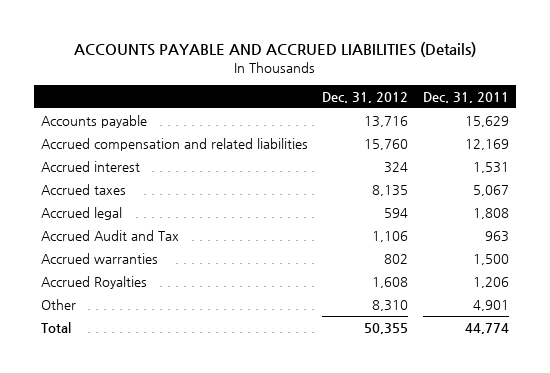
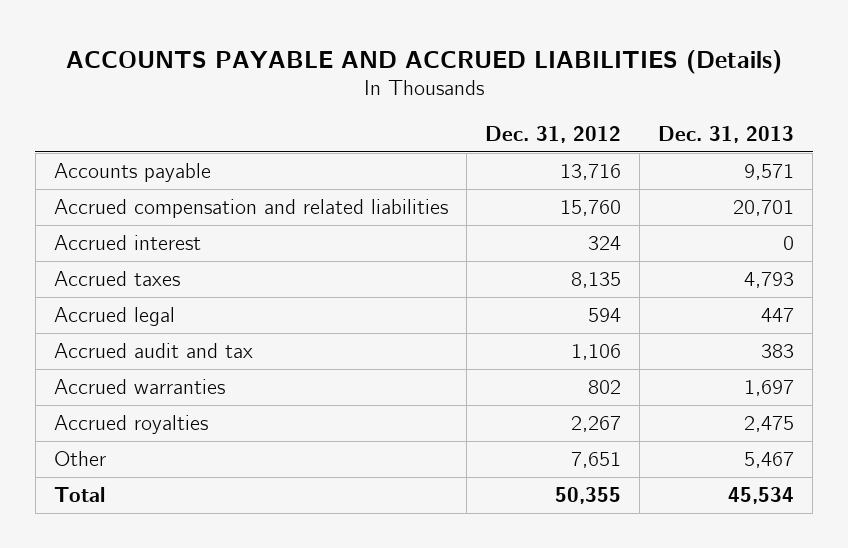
- | Dec. 31, 2012 | Dec. 31, 2011
+ | Dec. 31, 2012 | Dec. 31, 2013
- Accrued Audit and Tax | 1,106 | 963
+ Accrued audit and tax | 1,106 | 383
- Accrued Royalties | 1,608 | 1,206
- Other | 8,310 | 4,901
+ Accrued royalties | 2,267 | 2,475
+ Other | 7,651 | 5,467

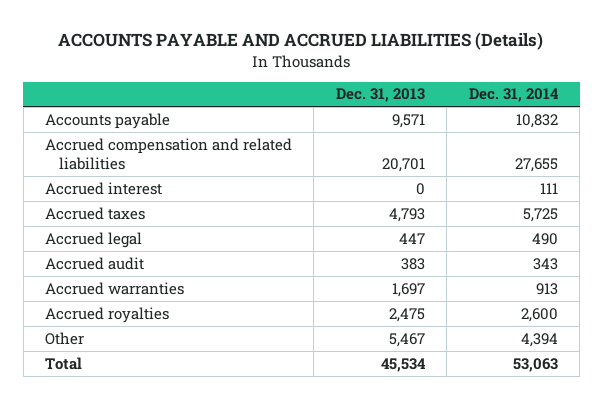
- | Dec. 31, 2012 | Dec. 31, 2013
+ | Dec. 31, 2013 | Dec. 31, 2014
- Accrued audit and tax | 1,106 | 383
+ Accrued audit | 383 | 343

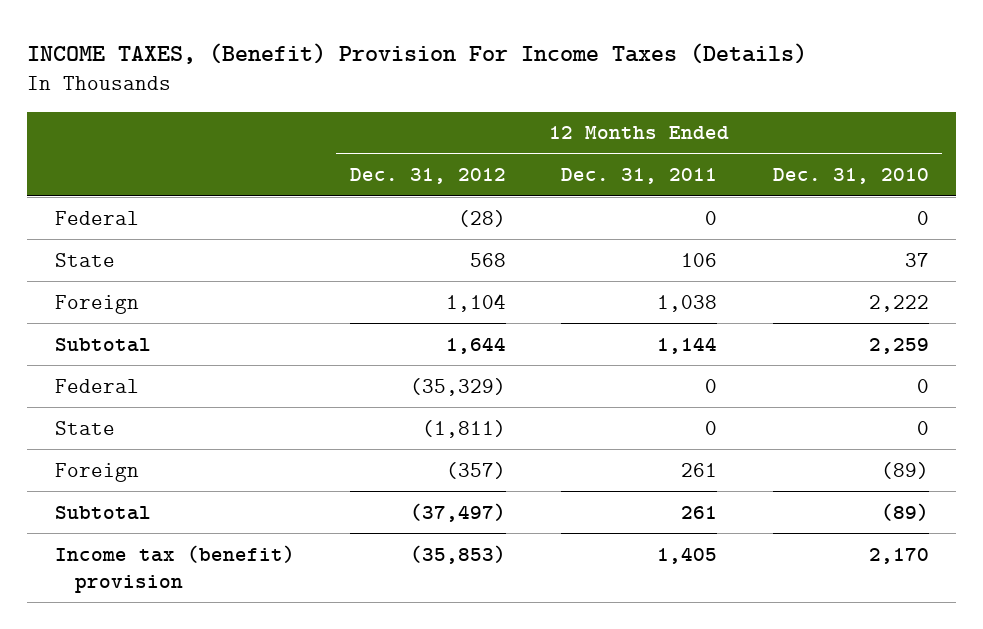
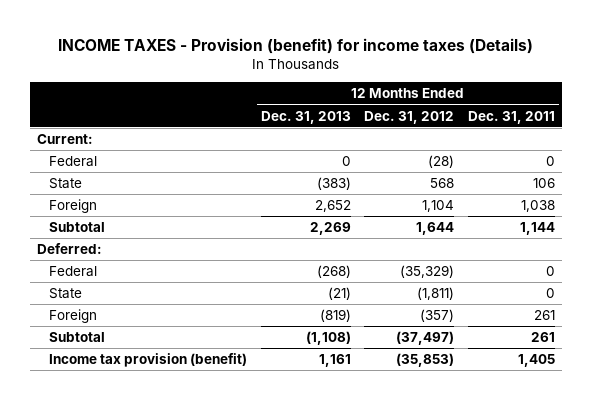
- INCOME TAXES, (Benefit) Provision For Income Taxes (Details)
+ INCOME TAXES - Provision (benefit) for income taxes (Details)
- | 12 Months Ended Dec. 31, 2012 | 12 Months Ended Dec. 31, 2011 | 12 Months Ended Dec. 31, 2010
+ | 12 Months Ended Dec. 31, 2013 | 12 Months Ended Dec. 31, 2012 | 12 Months Ended Dec. 31, 2011
+ Current:
+ Deferred:
- Income tax (benefit) provision | (35,853) | 1,405 | 2,170
+ Income tax provision (benefit) | 1,161 | (35,853) | 1,405

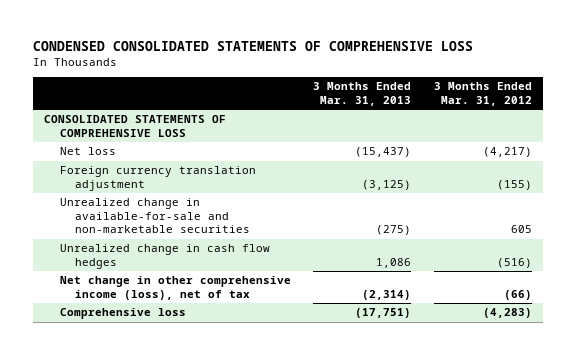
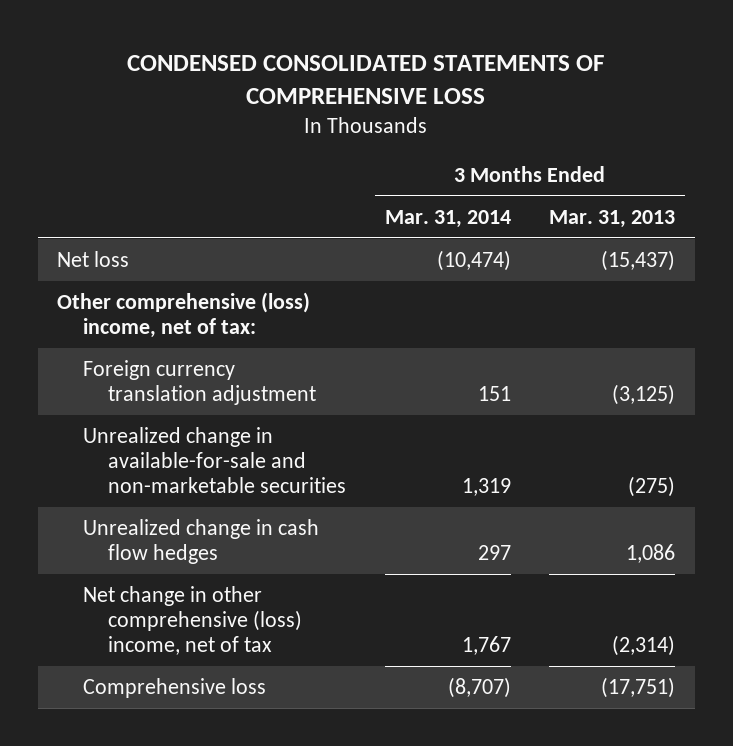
- | 3 Months Ended Mar. 31, 2013 | 3 Months Ended Mar. 31, 2012
+ | 3 Months Ended Mar. 31, 2014 | 3 Months Ended Mar. 31, 2013
- CONSOLIDATED STATEMENTS OF COMPREHENSIVE LOSS
+ Other comprehensive (loss) income, net of tax:
- Net change in other comprehensive income (loss), net of tax | (2,314) | (66)
+ Net change in other comprehensive (loss) income, net of tax | 1,767 | (2,314)

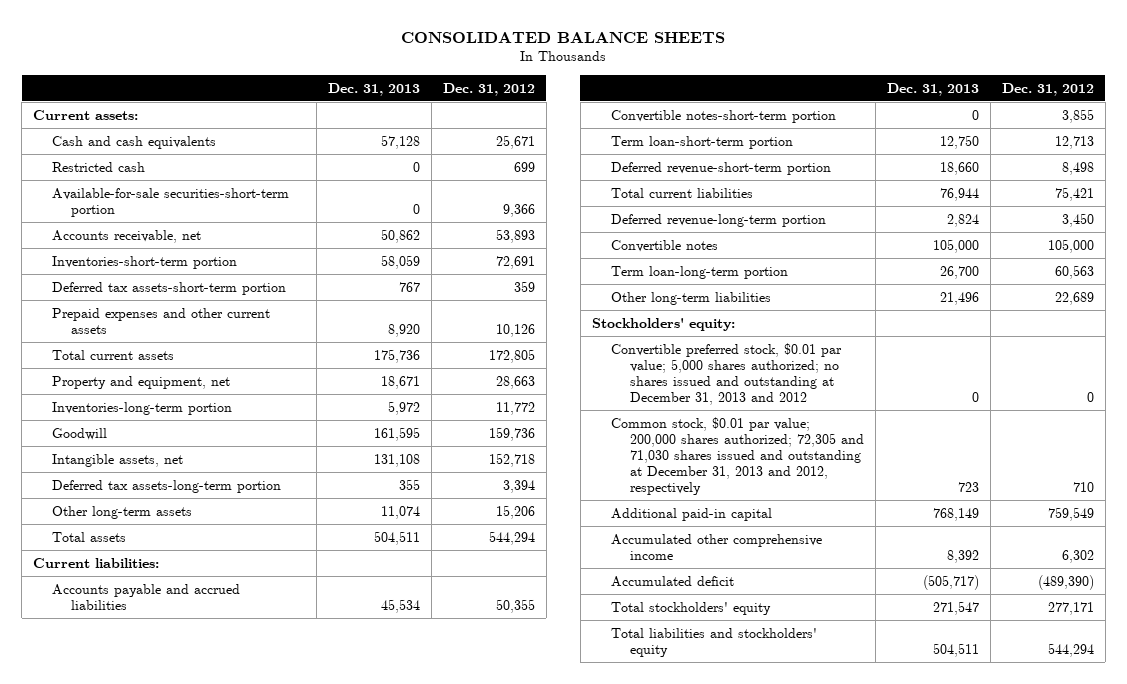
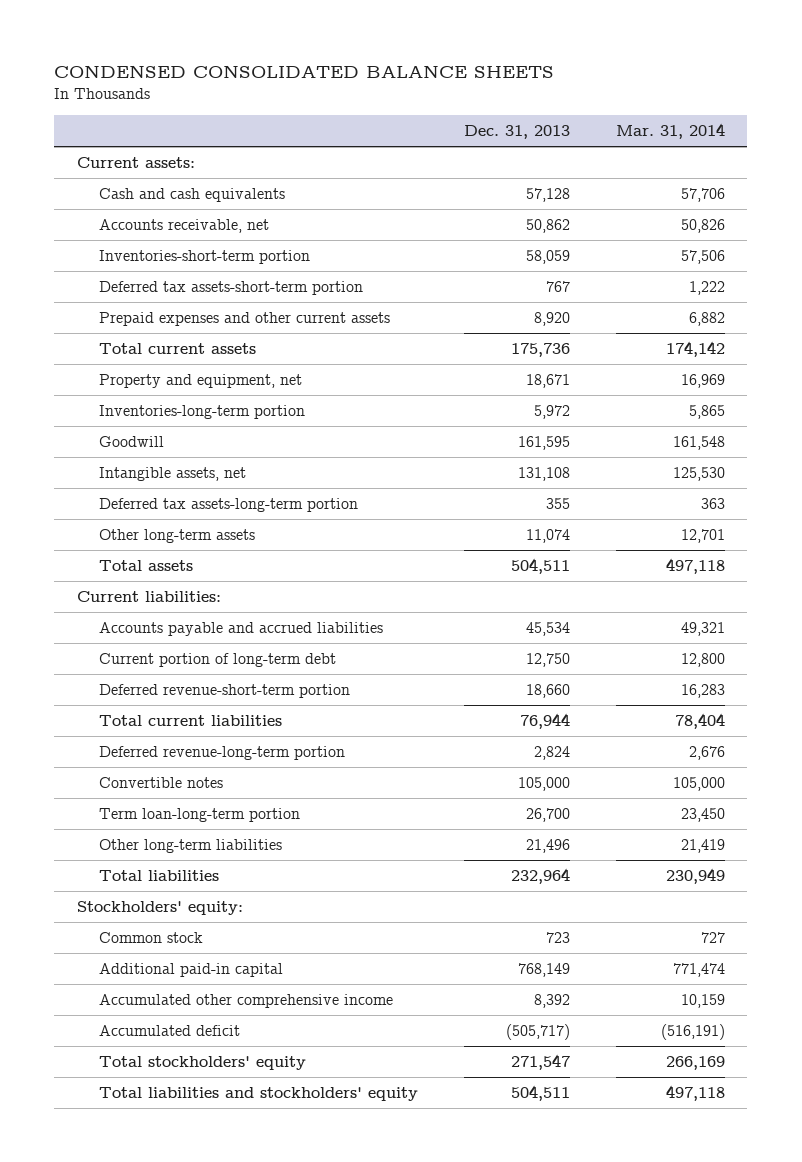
- CONSOLIDATED BALANCE SHEETS
+ CONDENSED CONSOLIDATED BALANCE SHEETS
- | Dec. 31, 2013 | Dec. 31, 2012
+ | Dec. 31, 2013 | Mar. 31, 2014
- Restricted cash | 0 | 699
- Available-for-sale securities-short-term portion | 0 | 9,366
- Convertible notes-short-term portion | 0 | 3,855
- Term loan-short-term portion | 12,750 | 12,713
+ Current portion of long-term debt | 12,750 | 12,800
+ Total liabilities | 232,964 | 230,949
- Convertible preferred stock, $0.01 par value; 5,000 shares authorized; no shares issued and outstanding at December 31, 2013 and 2012 | 0 | 0
- Common stock, $0.01 par value; 200,000 shares authorized; 72,305 and 71,030 shares issued and outstanding at December 31, 2013 and 2012, respectively | 723 | 710
+ Common stock | 723 | 727

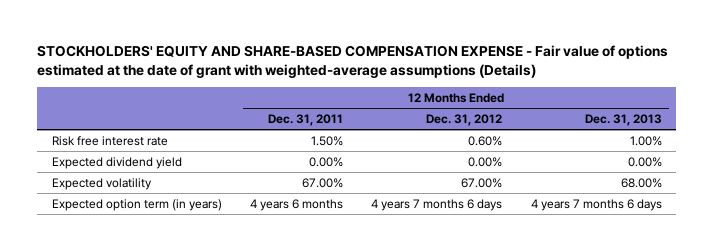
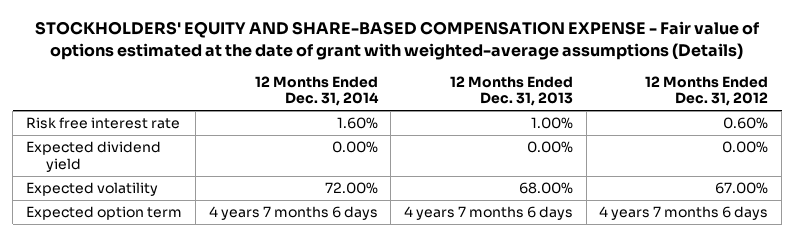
- | 12 Months Ended Dec. 31, 2011 | 12 Months Ended Dec. 31, 2012 | 12 Months Ended Dec. 31, 2013
+ | 12 Months Ended Dec. 31, 2014 | 12 Months Ended Dec. 31, 2013 | 12 Months Ended Dec. 31, 2012
- Expected option term (in years) | 4 years 6 months | 4 years 7 months 6 days | 4 years 7 months 6 days
+ Expected option term | 4 years 7 months 6 days | 4 years 7 months 6 days | 4 years 7 months 6 days

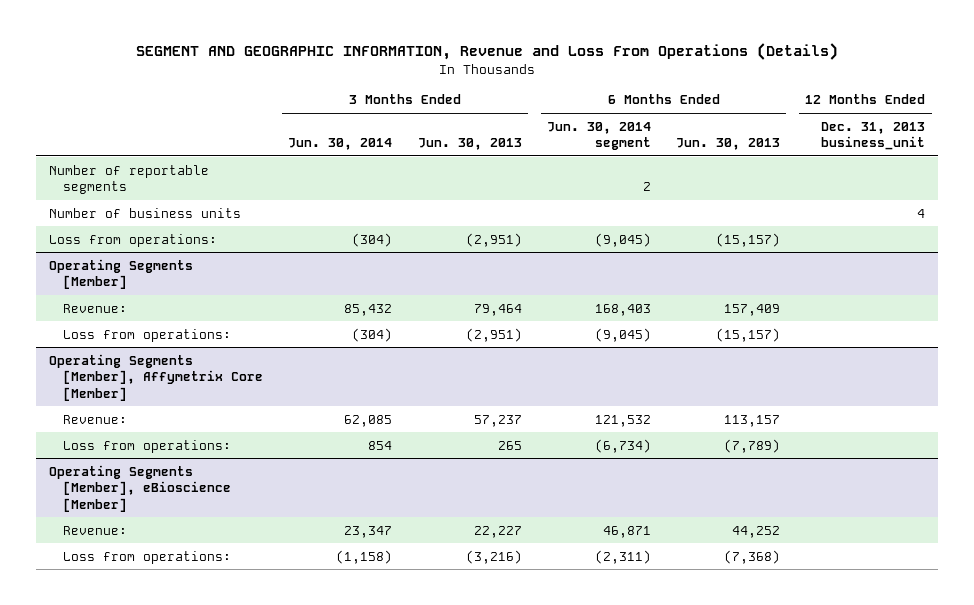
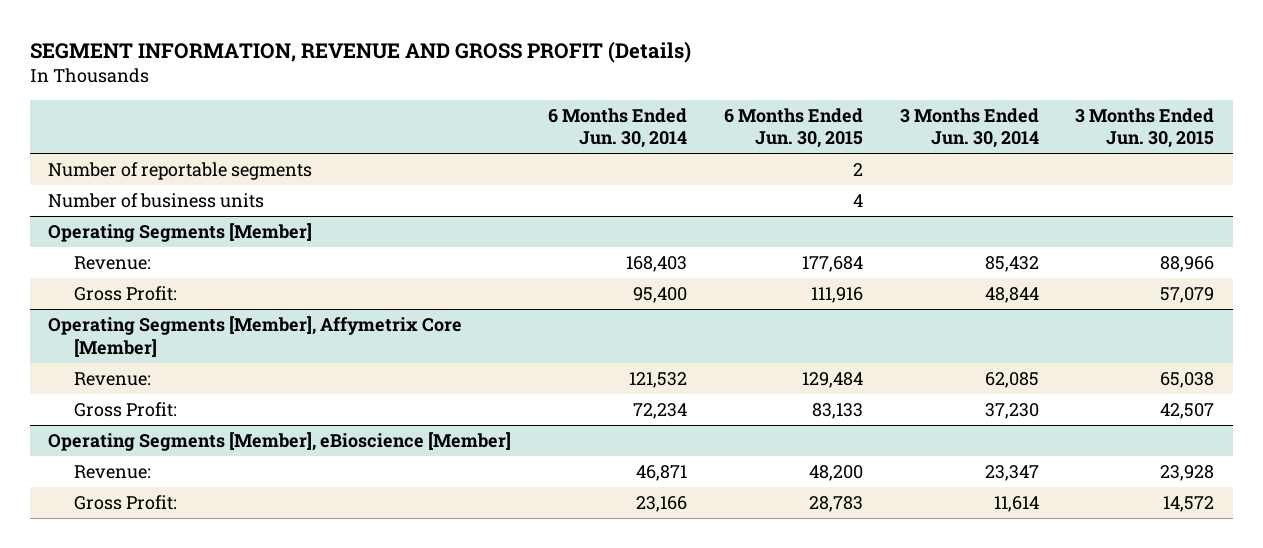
- SEGMENT AND GEOGRAPHIC INFORMATION, Revenue and Loss From Operations (Details)
+ SEGMENT INFORMATION, REVENUE AND GROSS PROFIT (Details)
- | 3 Months Ended Jun. 30, 2014 | 3 Months Ended Jun. 30, 2013 | 6 Months Ended Jun. 30, 2014 segment | 6 Months Ended Jun. 30, 2013 | 12 Months Ended Dec. 31, 2013 business_unit
+ | 6 Months Ended Jun. 30, 2014 | 6 Months Ended Jun. 30, 2015 | 3 Months Ended Jun. 30, 2014 | 3 Months Ended Jun. 30, 2015
- Loss from operations: | (304) | (2,951) | (9,045) | (15,157) |
@ Operating Segments [Member]
- Loss from operations: | (304) | (2,951) | (9,045) | (15,157) |
+ Gross Profit: | 95,400 | 111,916 | 48,844 | 57,079
@ Operating Segments [Member], Affymetrix Core [Member]
- Loss from operations: | 854 | 265 | (6,734) | (7,789) |
+ Gross Profit: | 72,234 | 83,133 | 37,230 | 42,507
@ Operating Segments [Member], eBioscience [Member]
- Loss from operations: | (1,158) | (3,216) | (2,311) | (7,368) |
+ Gross Profit: | 23,166 | 28,783 | 11,614 | 14,572

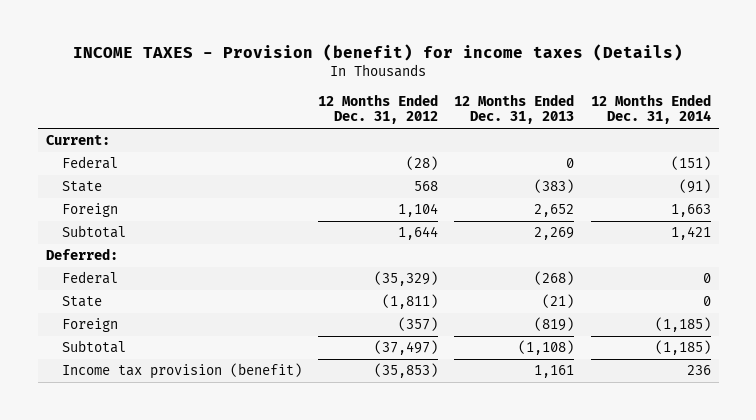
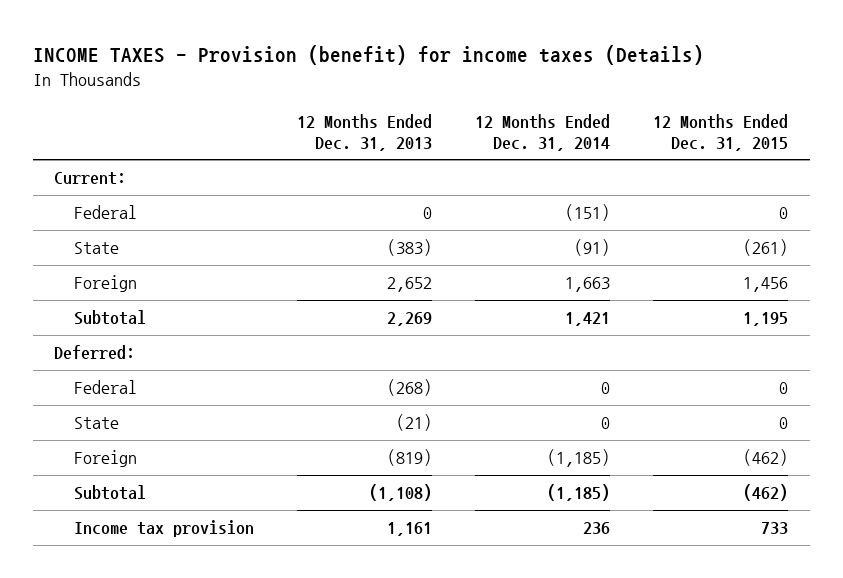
- | 12 Months Ended Dec. 31, 2012 | 12 Months Ended Dec. 31, 2013 | 12 Months Ended Dec. 31, 2014
+ | 12 Months Ended Dec. 31, 2013 | 12 Months Ended Dec. 31, 2014 | 12 Months Ended Dec. 31, 2015
- Income tax provision (benefit) | (35,853) | 1,161 | 236
+ Income tax provision | 1,161 | 236 | 733

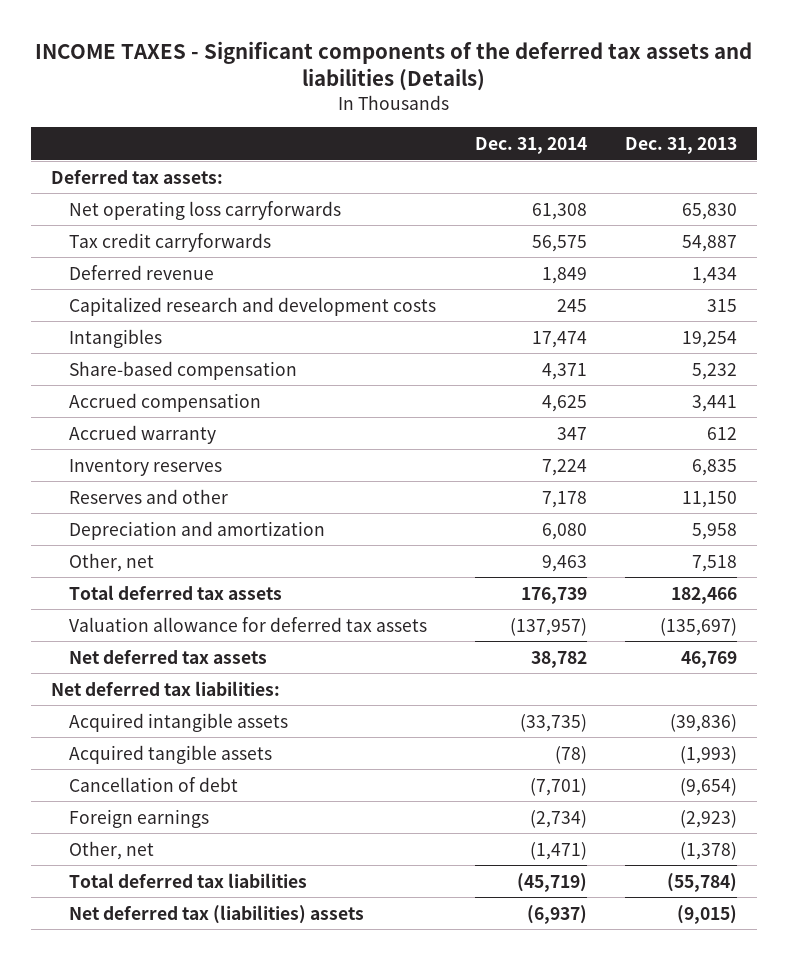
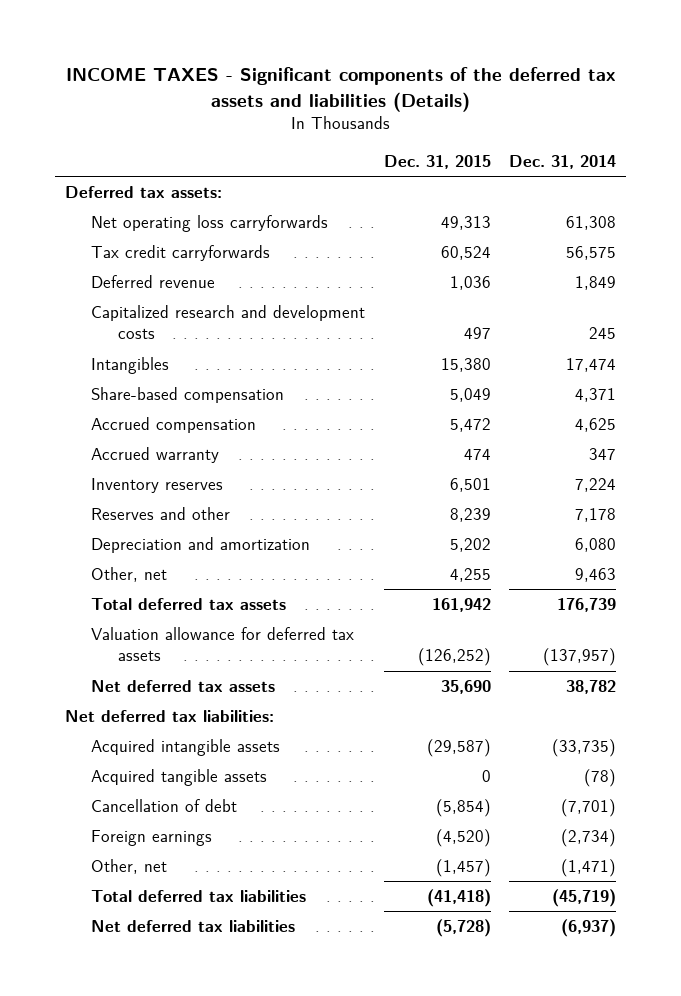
- | Dec. 31, 2014 | Dec. 31, 2013
+ | Dec. 31, 2015 | Dec. 31, 2014
- Net deferred tax (liabilities) assets | (6,937) | (9,015)
+ Net deferred tax liabilities | (5,728) | (6,937)

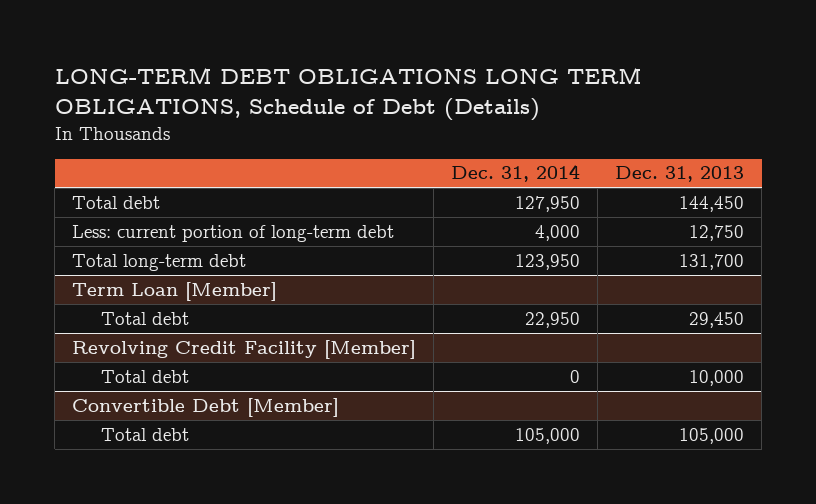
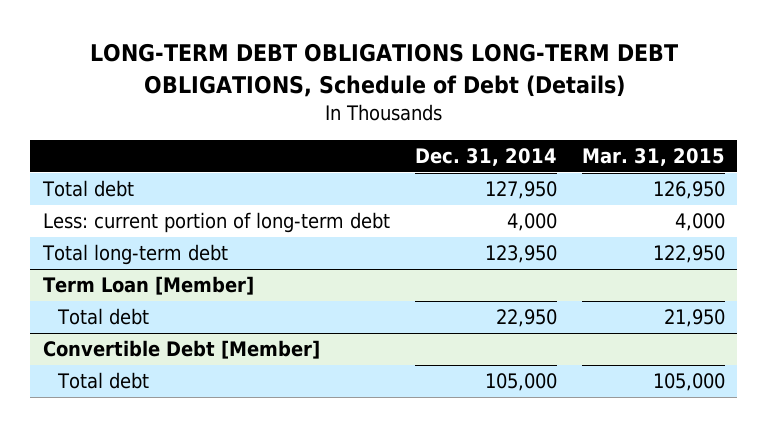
- LONG-TERM DEBT OBLIGATIONS LONG TERM OBLIGATIONS, Schedule of Debt (Details)
+ LONG-TERM DEBT OBLIGATIONS LONG-TERM DEBT OBLIGATIONS, Schedule of Debt (Details)
- | Dec. 31, 2014 | Dec. 31, 2013
+ | Dec. 31, 2014 | Mar. 31, 2015
- Revolving Credit Facility [Member]
- Total debt | 0 | 10,000

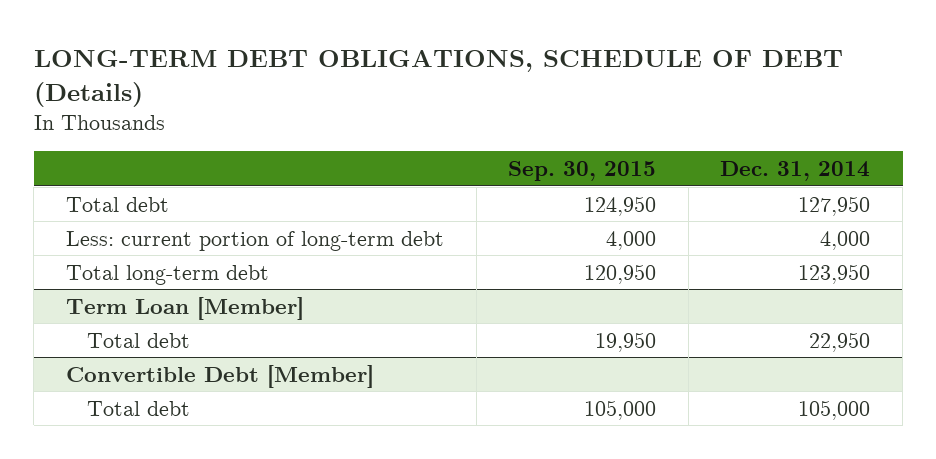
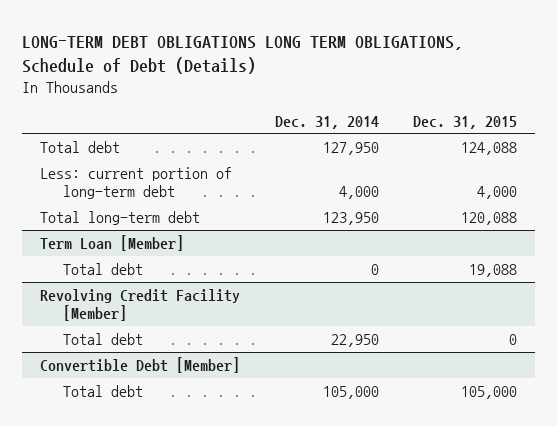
- LONG-TERM DEBT OBLIGATIONS, SCHEDULE OF DEBT (Details)
+ LONG-TERM DEBT OBLIGATIONS LONG TERM OBLIGATIONS, Schedule of Debt (Details)
- | Sep. 30, 2015 | Dec. 31, 2014
+ | Dec. 31, 2014 | Dec. 31, 2015
@ Term Loan [Member]
+ Total debt | 0 | 19,088
+ Revolving Credit Facility [Member]

